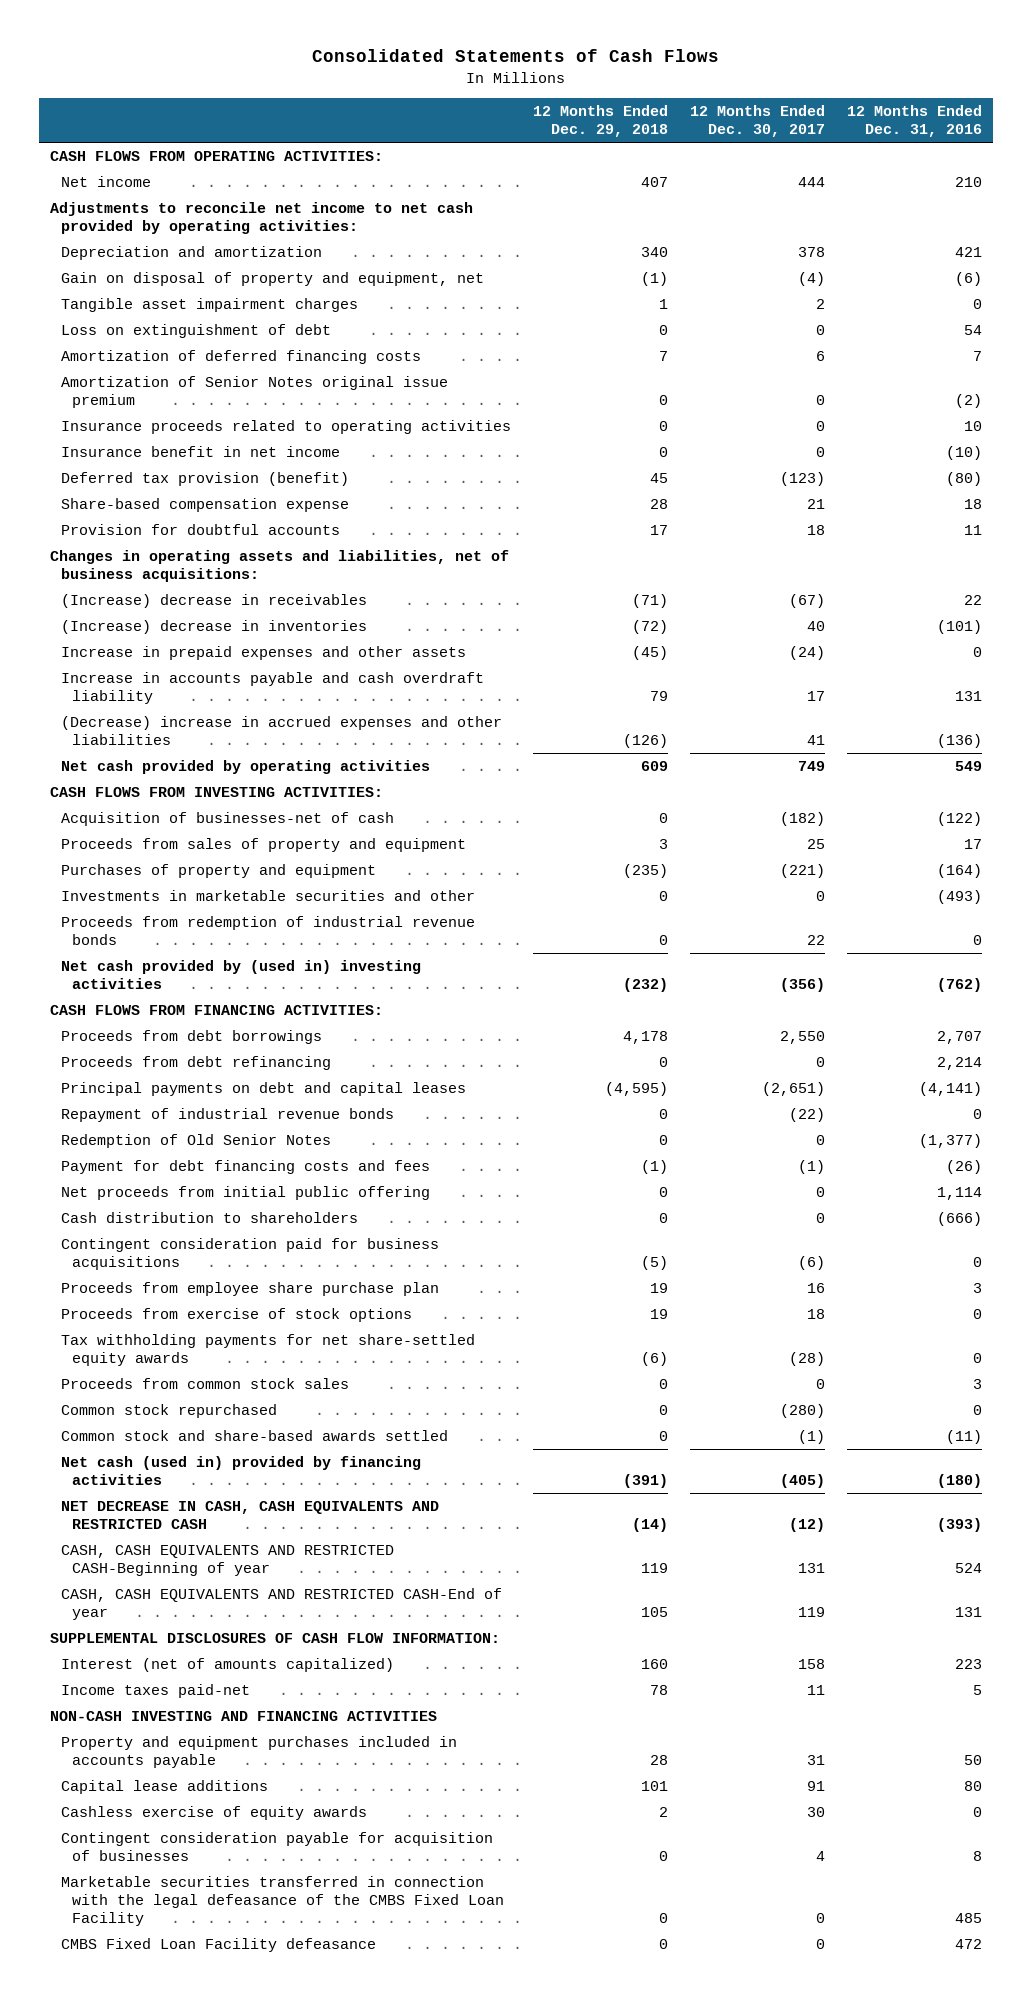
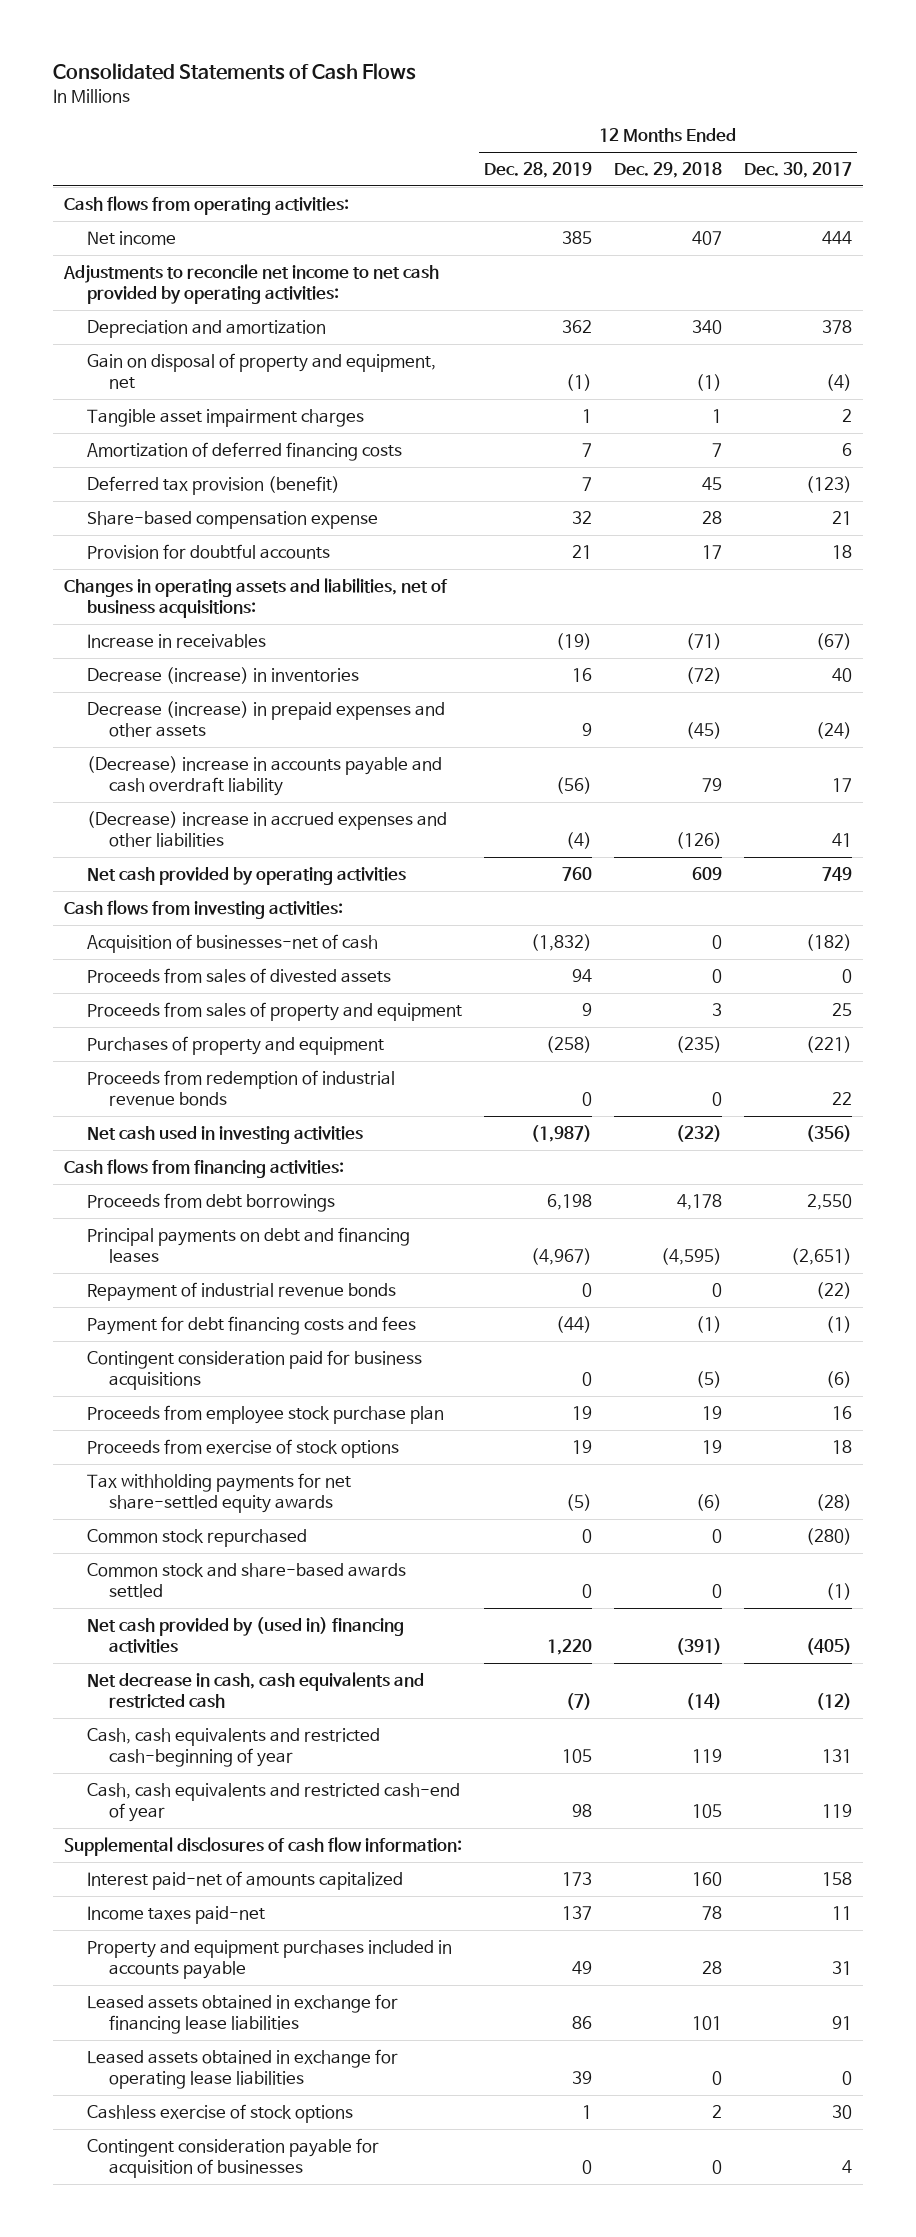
- | 12 Months Ended Dec. 29, 2018 | 12 Months Ended Dec. 30, 2017 | 12 Months Ended Dec. 31, 2016
+ | 12 Months Ended Dec. 28, 2019 | 12 Months Ended Dec. 29, 2018 | 12 Months Ended Dec. 30, 2017
- CASH FLOWS FROM OPERATING ACTIVITIES:
+ Cash flows from operating activities:
- Loss on extinguishment of debt | 0 | 0 | 54
- Amortization of Senior Notes original issue premium | 0 | 0 | (2)
- Insurance proceeds related to operating activities | 0 | 0 | 10
- Insurance benefit in net income | 0 | 0 | (10)
- (Increase) decrease in receivables | (71) | (67) | 22
- (Increase) decrease in inventories | (72) | 40 | (101)
- Increase in prepaid expenses and other assets | (45) | (24) | 0
- Increase in accounts payable and cash overdraft liability | 79 | 17 | 131
+ Increase in receivables | (19) | (71) | (67)
+ Decrease (increase) in inventories | 16 | (72) | 40
+ Decrease (increase) in prepaid expenses and other assets | 9 | (45) | (24)
+ (Decrease) increase in accounts payable and cash overdraft liability | (56) | 79 | 17
- CASH FLOWS FROM INVESTING ACTIVITIES:
+ Cash flows from investing activities:
+ Proceeds from sales of divested assets | 94 | 0 | 0
- Investments in marketable securities and other | 0 | 0 | (493)
- Net cash provided by (used in) investing activities | (232) | (356) | (762)
- CASH FLOWS FROM FINANCING ACTIVITIES:
+ Net cash used in investing activities | (1,987) | (232) | (356)
+ Cash flows from financing activities:
- Proceeds from debt refinancing | 0 | 0 | 2,214
- Principal payments on debt and capital leases | (4,595) | (2,651) | (4,141)
+ Principal payments on debt and financing leases | (4,967) | (4,595) | (2,651)
- Redemption of Old Senior Notes | 0 | 0 | (1,377)
- Net proceeds from initial public offering | 0 | 0 | 1,114
- Cash distribution to shareholders | 0 | 0 | (666)
- Proceeds from employee share purchase plan | 19 | 16 | 3
+ Proceeds from employee stock purchase plan | 19 | 19 | 16
- Proceeds from common stock sales | 0 | 0 | 3
- Net cash (used in) provided by financing activities | (391) | (405) | (180)
- NET DECREASE IN CASH, CASH EQUIVALENTS AND RESTRICTED CASH | (14) | (12) | (393)
- CASH, CASH EQUIVALENTS AND RESTRICTED CASH-Beginning of year | 119 | 131 | 524
- CASH, CASH EQUIVALENTS AND RESTRICTED CASH-End of year | 105 | 119 | 131
- SUPPLEMENTAL DISCLOSURES OF CASH FLOW INFORMATION:
- Interest (net of amounts capitalized) | 160 | 158 | 223
+ Net cash provided by (used in) financing activities | 1,220 | (391) | (405)
+ Net decrease in cash, cash equivalents and restricted cash | (7) | (14) | (12)
+ Cash, cash equivalents and restricted cash-beginning of year | 105 | 119 | 131
+ Cash, cash equivalents and restricted cash-end of year | 98 | 105 | 119
+ Supplemental disclosures of cash flow information:
+ Interest paid-net of amounts capitalized | 173 | 160 | 158
- NON-CASH INVESTING AND FINANCING ACTIVITIES
- Capital lease additions | 101 | 91 | 80
- Cashless exercise of equity awards | 2 | 30 | 0
+ Leased assets obtained in exchange for financing lease liabilities | 86 | 101 | 91
+ Leased assets obtained in exchange for operating lease liabilities | 39 | 0 | 0
+ Cashless exercise of stock options | 1 | 2 | 30
- Marketable securities transferred in connection with the legal defeasance of the CMBS Fixed Loan Facility | 0 | 0 | 485
- CMBS Fixed Loan Facility defeasance | 0 | 0 | 472

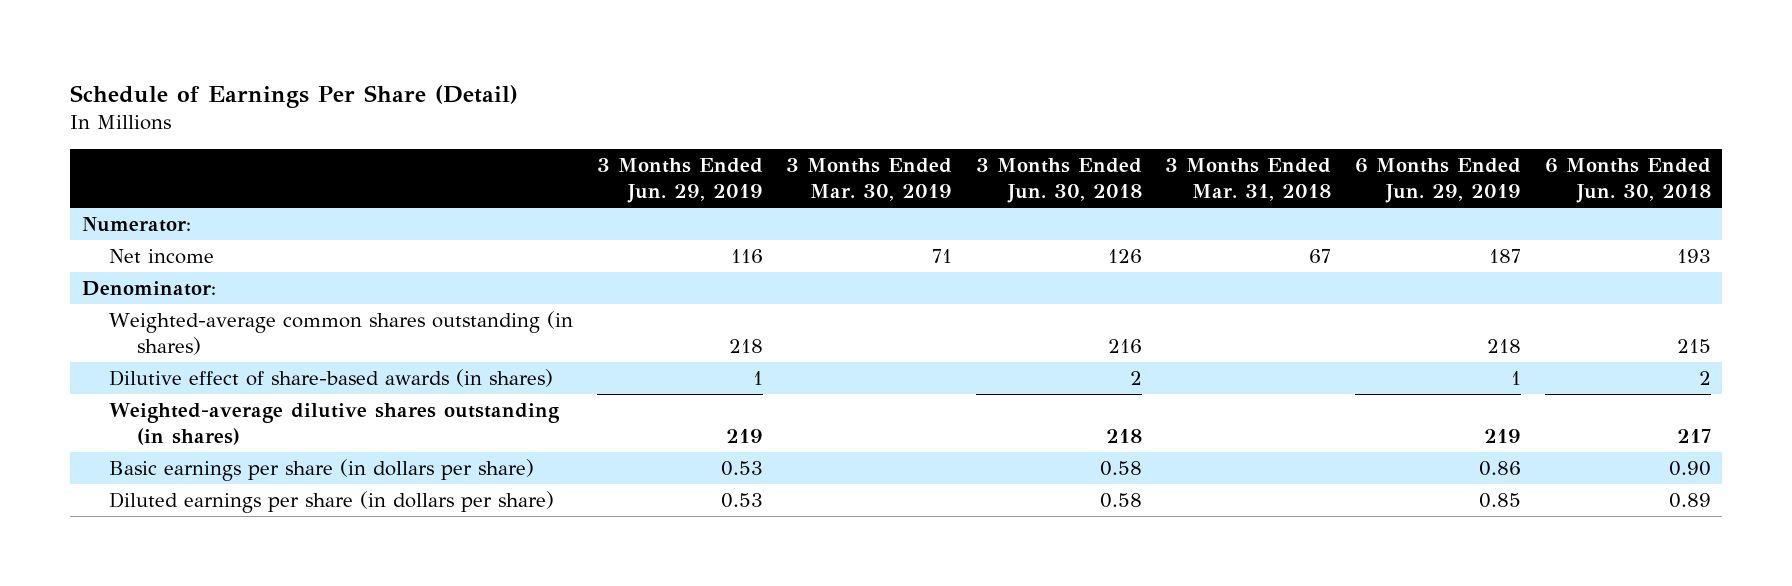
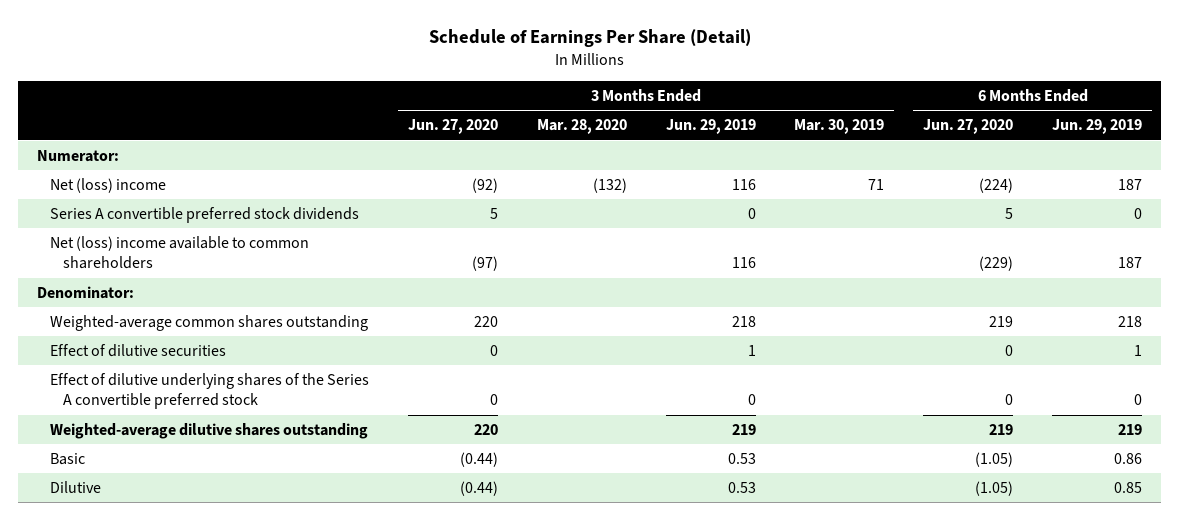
- | 3 Months Ended Jun. 29, 2019 | 3 Months Ended Mar. 30, 2019 | 3 Months Ended Jun. 30, 2018 | 3 Months Ended Mar. 31, 2018 | 6 Months Ended Jun. 29, 2019 | 6 Months Ended Jun. 30, 2018
+ | 3 Months Ended Jun. 27, 2020 | 3 Months Ended Mar. 28, 2020 | 3 Months Ended Jun. 29, 2019 | 3 Months Ended Mar. 30, 2019 | 6 Months Ended Jun. 27, 2020 | 6 Months Ended Jun. 29, 2019
- Net income | 116 | 71 | 126 | 67 | 187 | 193
+ Net (loss) income | (92) | (132) | 116 | 71 | (224) | 187
+ Series A convertible preferred stock dividends | 5 | | 0 | | 5 | 0
+ Net (loss) income available to common shareholders | (97) | | 116 | | (229) | 187
- Weighted-average common shares outstanding (in shares) | 218 | | 216 | | 218 | 215
- Dilutive effect of share-based awards (in shares) | 1 | | 2 | | 1 | 2
- Weighted-average dilutive shares outstanding (in shares) | 219 | | 218 | | 219 | 217
- Basic earnings per share (in dollars per share) | 0.53 | | 0.58 | | 0.86 | 0.90
- Diluted earnings per share (in dollars per share) | 0.53 | | 0.58 | | 0.85 | 0.89
+ Weighted-average common shares outstanding | 220 | | 218 | | 219 | 218
+ Effect of dilutive securities | 0 | | 1 | | 0 | 1
+ Effect of dilutive underlying shares of the Series A convertible preferred stock | 0 | | 0 | | 0 | 0
+ Weighted-average dilutive shares outstanding | 220 | | 219 | | 219 | 219
+ Basic | (0.44) | | 0.53 | | (1.05) | 0.86
+ Dilutive | (0.44) | | 0.53 | | (1.05) | 0.85

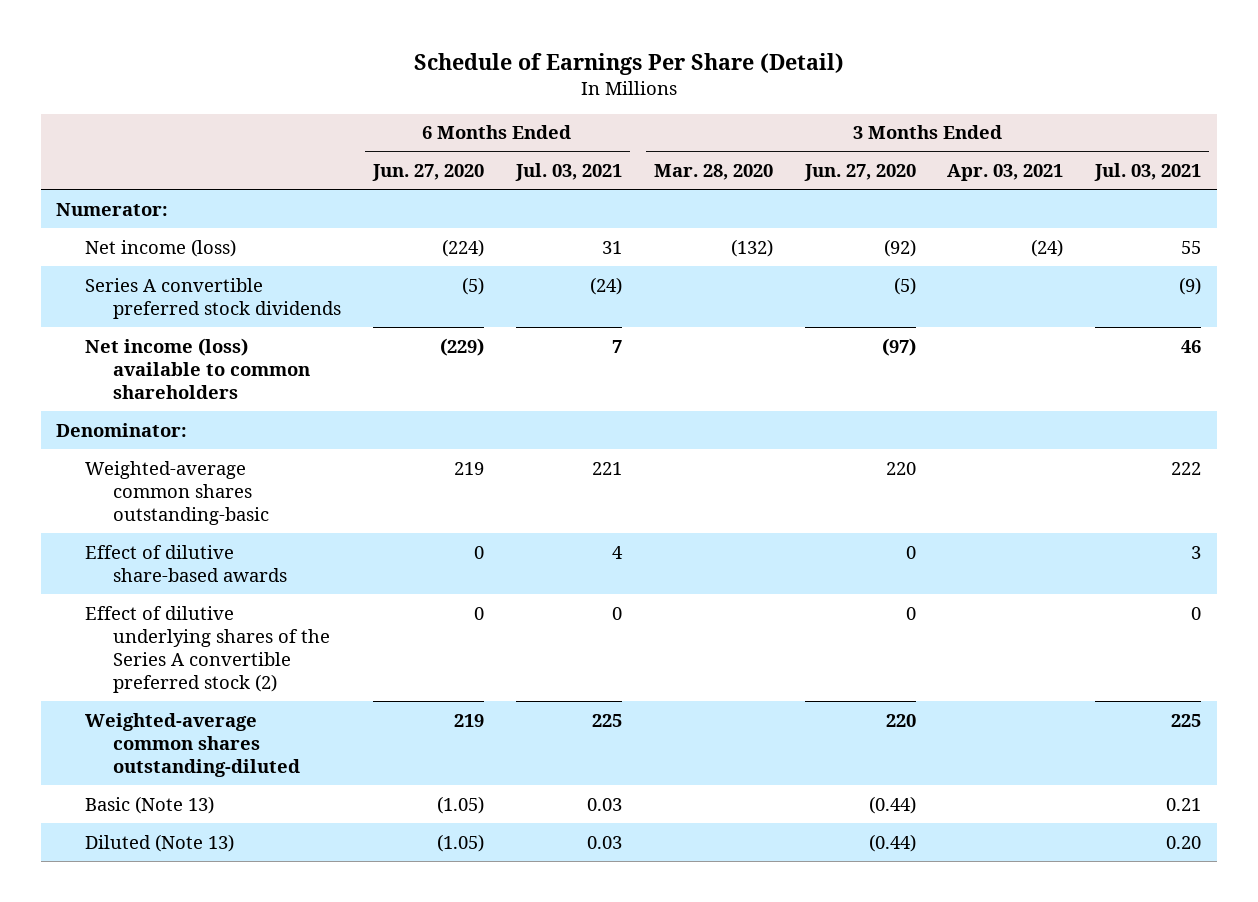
- | 3 Months Ended Jun. 27, 2020 | 3 Months Ended Mar. 28, 2020 | 3 Months Ended Jun. 29, 2019 | 3 Months Ended Mar. 30, 2019 | 6 Months Ended Jun. 27, 2020 | 6 Months Ended Jun. 29, 2019
+ | 6 Months Ended Jun. 27, 2020 | 6 Months Ended Jul. 03, 2021 | 3 Months Ended Mar. 28, 2020 | 3 Months Ended Jun. 27, 2020 | 3 Months Ended Apr. 03, 2021 | 3 Months Ended Jul. 03, 2021
- Net (loss) income | (92) | (132) | 116 | 71 | (224) | 187
- Series A convertible preferred stock dividends | 5 | | 0 | | 5 | 0
- Net (loss) income available to common shareholders | (97) | | 116 | | (229) | 187
+ Net income (loss) | (224) | 31 | (132) | (92) | (24) | 55
+ Series A convertible preferred stock dividends | (5) | (24) | | (5) | | (9)
+ Net income (loss) available to common shareholders | (229) | 7 | | (97) | | 46
- Weighted-average common shares outstanding | 220 | | 218 | | 219 | 218
- Effect of dilutive securities | 0 | | 1 | | 0 | 1
- Effect of dilutive underlying shares of the Series A convertible preferred stock | 0 | | 0 | | 0 | 0
- Weighted-average dilutive shares outstanding | 220 | | 219 | | 219 | 219
- Basic | (0.44) | | 0.53 | | (1.05) | 0.86
- Dilutive | (0.44) | | 0.53 | | (1.05) | 0.85
+ Weighted-average common shares outstanding-basic | 219 | 221 | | 220 | | 222
+ Effect of dilutive share-based awards | 0 | 4 | | 0 | | 3
+ Effect of dilutive underlying shares of the Series A convertible preferred stock (2) | 0 | 0 | | 0 | | 0
+ Weighted-average common shares outstanding-diluted | 219 | 225 | | 220 | | 225
+ Basic (Note 13) | (1.05) | 0.03 | | (0.44) | | 0.21
+ Diluted (Note 13) | (1.05) | 0.03 | | (0.44) | | 0.20

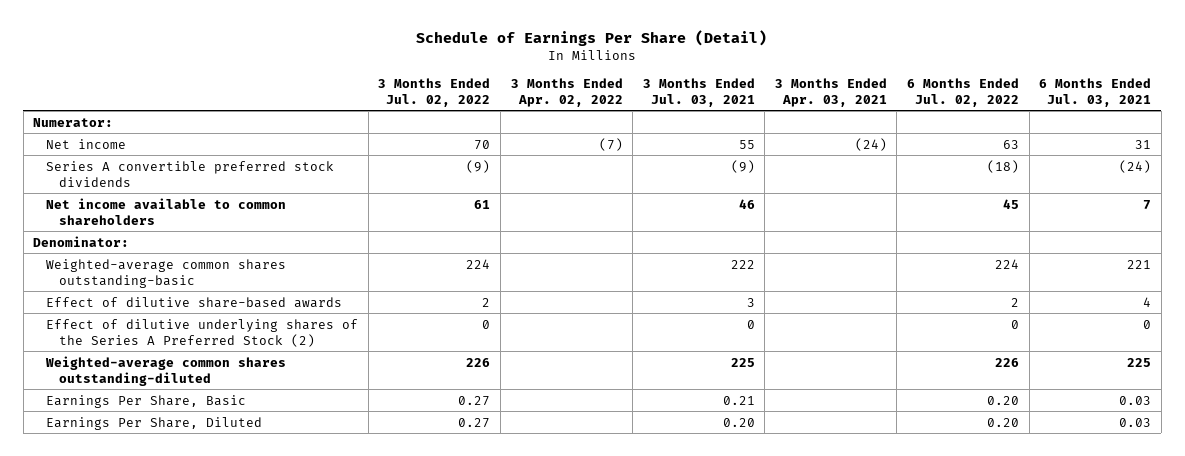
- | 6 Months Ended Jun. 27, 2020 | 6 Months Ended Jul. 03, 2021 | 3 Months Ended Mar. 28, 2020 | 3 Months Ended Jun. 27, 2020 | 3 Months Ended Apr. 03, 2021 | 3 Months Ended Jul. 03, 2021
+ | 3 Months Ended Jul. 02, 2022 | 3 Months Ended Apr. 02, 2022 | 3 Months Ended Jul. 03, 2021 | 3 Months Ended Apr. 03, 2021 | 6 Months Ended Jul. 02, 2022 | 6 Months Ended Jul. 03, 2021
- Net income (loss) | (224) | 31 | (132) | (92) | (24) | 55
+ Net income | 70 | (7) | 55 | (24) | 63 | 31
- Net income (loss) available to common shareholders | (229) | 7 | | (97) | | 46
+ Net income available to common shareholders | 61 | | 46 | | 45 | 7
- Effect of dilutive underlying shares of the Series A convertible preferred stock (2) | 0 | 0 | | 0 | | 0
+ Effect of dilutive underlying shares of the Series A Preferred Stock (2) | 0 | | 0 | | 0 | 0
- Basic (Note 13) | (1.05) | 0.03 | | (0.44) | | 0.21
- Diluted (Note 13) | (1.05) | 0.03 | | (0.44) | | 0.20
+ Earnings Per Share, Basic | 0.27 | | 0.21 | | 0.20 | 0.03
+ Earnings Per Share, Diluted | 0.27 | | 0.20 | | 0.20 | 0.03

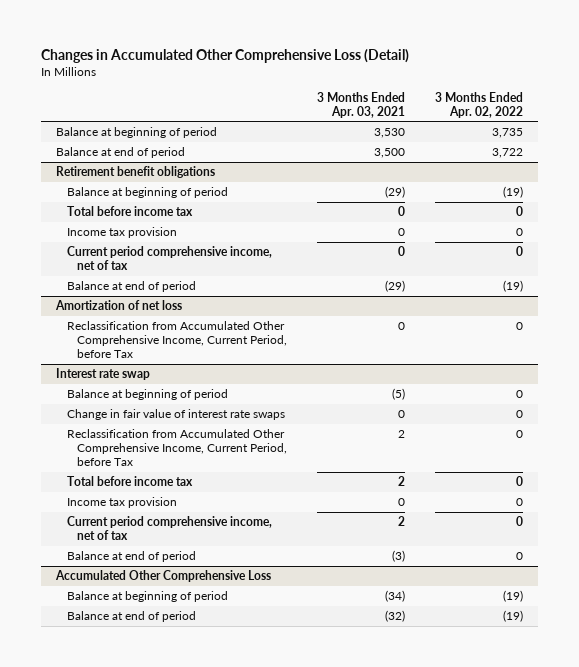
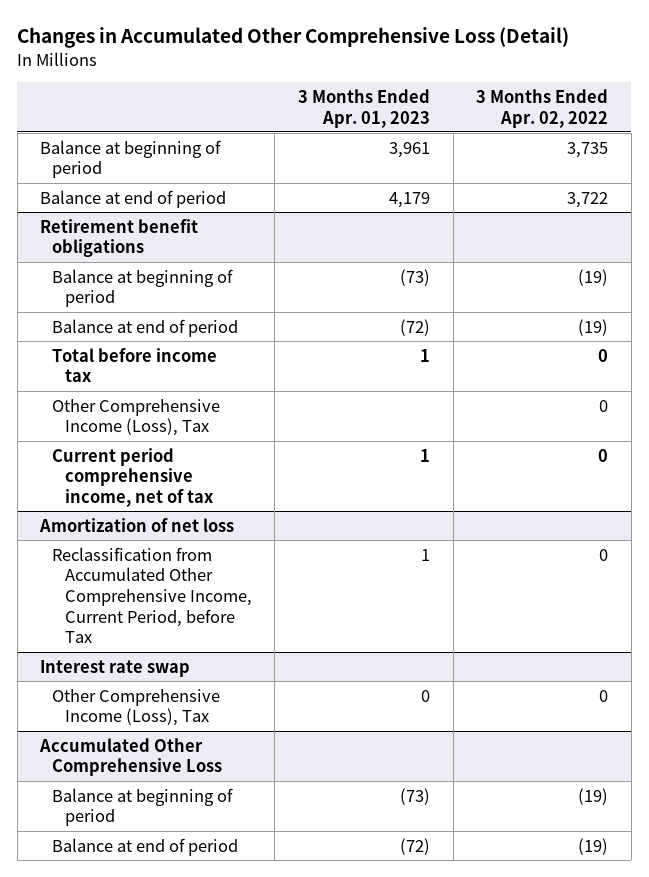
- | 3 Months Ended Apr. 03, 2021 | 3 Months Ended Apr. 02, 2022
+ | 3 Months Ended Apr. 01, 2023 | 3 Months Ended Apr. 02, 2022
@ Retirement benefit obligations
moved up: Balance at end of period | (72) | (19)
- Income tax provision | 0 | 0
+ Other Comprehensive Income (Loss), Tax | | 0
@ Interest rate swap
- Balance at beginning of period | (5) | 0
- Change in fair value of interest rate swaps | 0 | 0
- Reclassification from Accumulated Other Comprehensive Income, Current Period, before Tax | 2 | 0
- Total before income tax | 2 | 0
- Income tax provision | 0 | 0
- Current period comprehensive income, net of tax | 2 | 0
- Balance at end of period | (3) | 0
+ Other Comprehensive Income (Loss), Tax | 0 | 0

